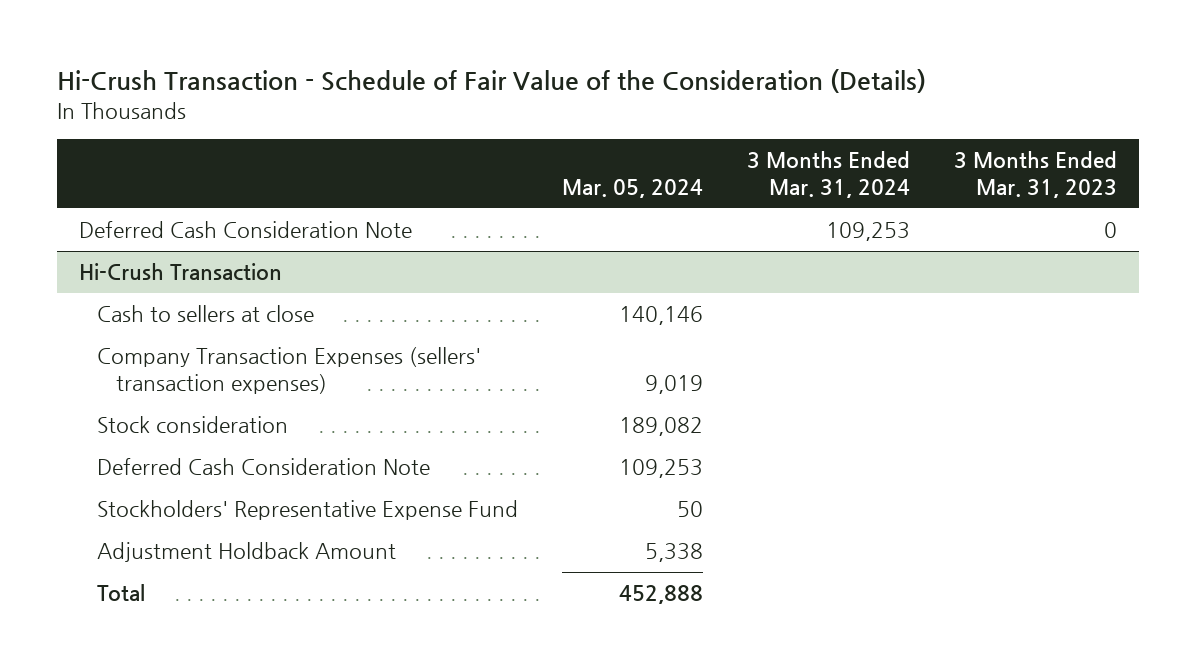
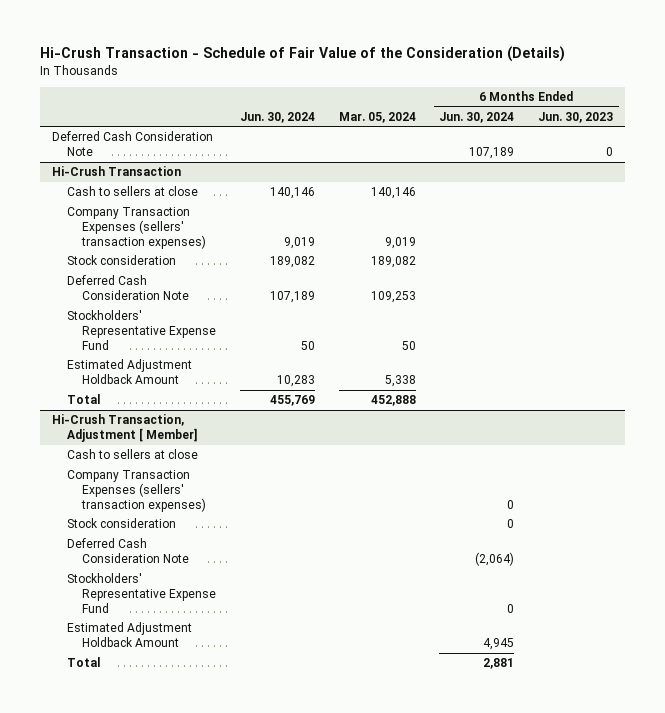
- | Mar. 05, 2024 | 3 Months Ended Mar. 31, 2024 | 3 Months Ended Mar. 31, 2023
+ | Jun. 30, 2024 | Mar. 05, 2024 | 6 Months Ended Jun. 30, 2024 | 6 Months Ended Jun. 30, 2023
@ Hi-Crush Transaction
- Adjustment Holdback Amount | 5,338 | |
+ Estimated Adjustment Holdback Amount | 10,283 | 5,338 | |
+ Hi-Crush Transaction, Adjustment [ Member]
+ Cash to sellers at close
+ Company Transaction Expenses (sellers' transaction expenses) | | | 0 |
+ Stock consideration | | | 0 |
+ Deferred Cash Consideration Note | | | (2,064) |
+ Stockholders' Representative Expense Fund | | | 0 |
+ Estimated Adjustment Holdback Amount | | | 4,945 |
+ Total | | | 2,881 |

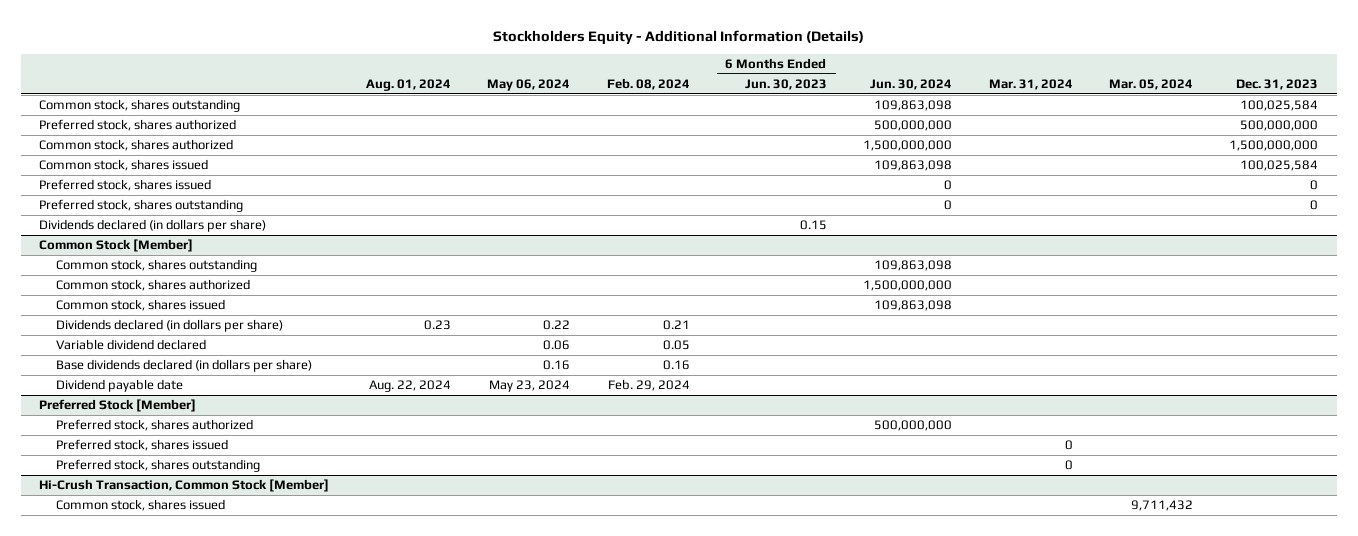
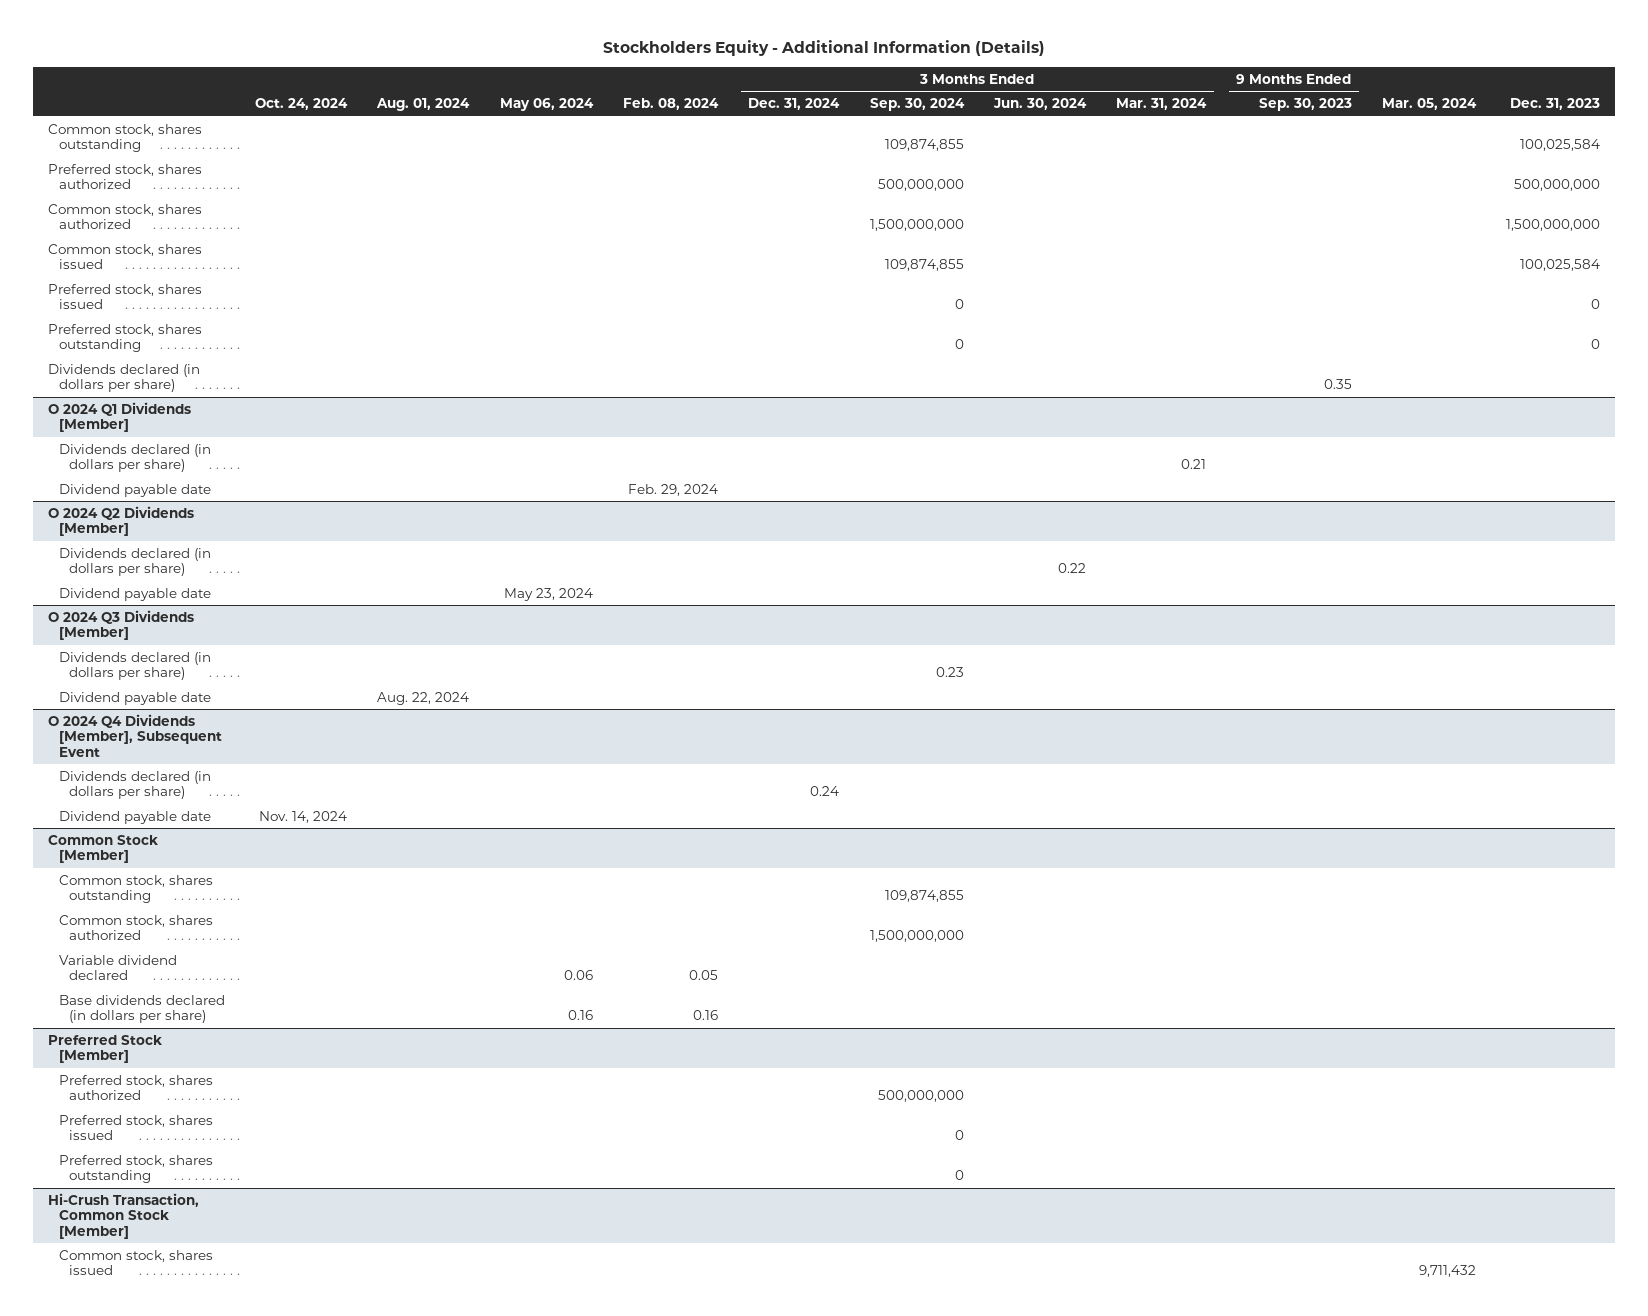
- | Aug. 01, 2024 | May 06, 2024 | Feb. 08, 2024 | 6 Months Ended Jun. 30, 2023 | Jun. 30, 2024 | Mar. 31, 2024 | Mar. 05, 2024 | Dec. 31, 2023
+ | Oct. 24, 2024 | Aug. 01, 2024 | May 06, 2024 | Feb. 08, 2024 | 3 Months Ended Dec. 31, 2024 | 3 Months Ended Sep. 30, 2024 | 3 Months Ended Jun. 30, 2024 | 3 Months Ended Mar. 31, 2024 | 9 Months Ended Sep. 30, 2023 | Mar. 05, 2024 | Dec. 31, 2023
+ O 2024 Q1 Dividends [Member]
+ Dividends declared (in dollars per share) | | | | | | | | 0.21 | | |
+ Dividend payable date | | | | Feb. 29, 2024 | | | | | | |
+ O 2024 Q2 Dividends [Member]
+ Dividends declared (in dollars per share) | | | | | | | 0.22 | | | |
+ Dividend payable date | | | May 23, 2024 | | | | | | | |
+ O 2024 Q3 Dividends [Member]
+ Dividends declared (in dollars per share) | | | | | | 0.23 | | | | |
+ Dividend payable date | | Aug. 22, 2024 | | | | | | | | |
+ O 2024 Q4 Dividends [Member], Subsequent Event
+ Dividends declared (in dollars per share) | | | | | 0.24 | | | | | |
+ Dividend payable date | Nov. 14, 2024 | | | | | | | | | |
@ Common Stock [Member]
- Common stock, shares issued | | | | | 109,863,098 | | |
- Dividends declared (in dollars per share) | 0.23 | 0.22 | 0.21 | | | | |
- Dividend payable date | Aug. 22, 2024 | May 23, 2024 | Feb. 29, 2024 | | | | |

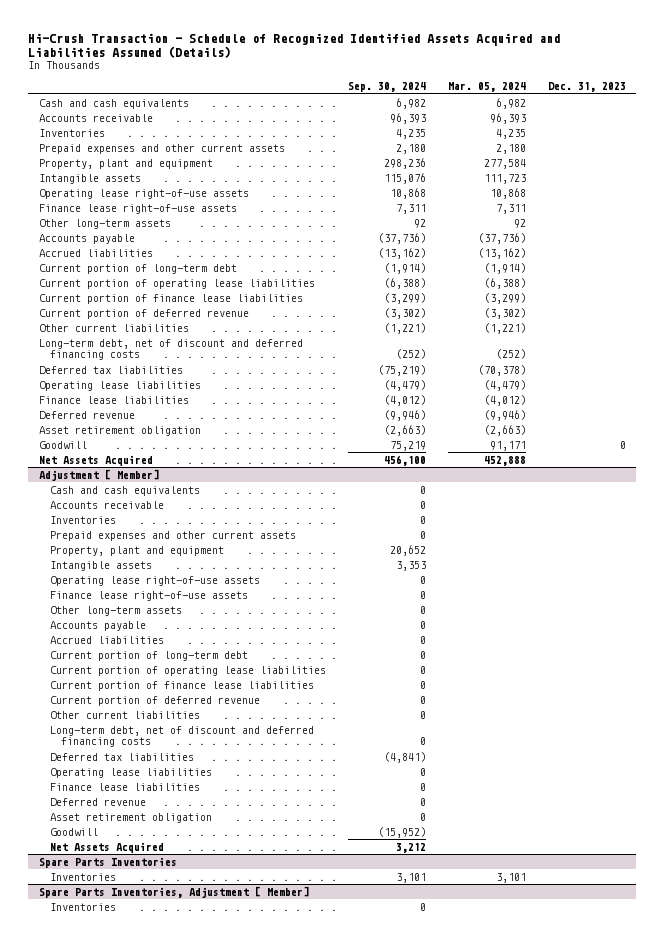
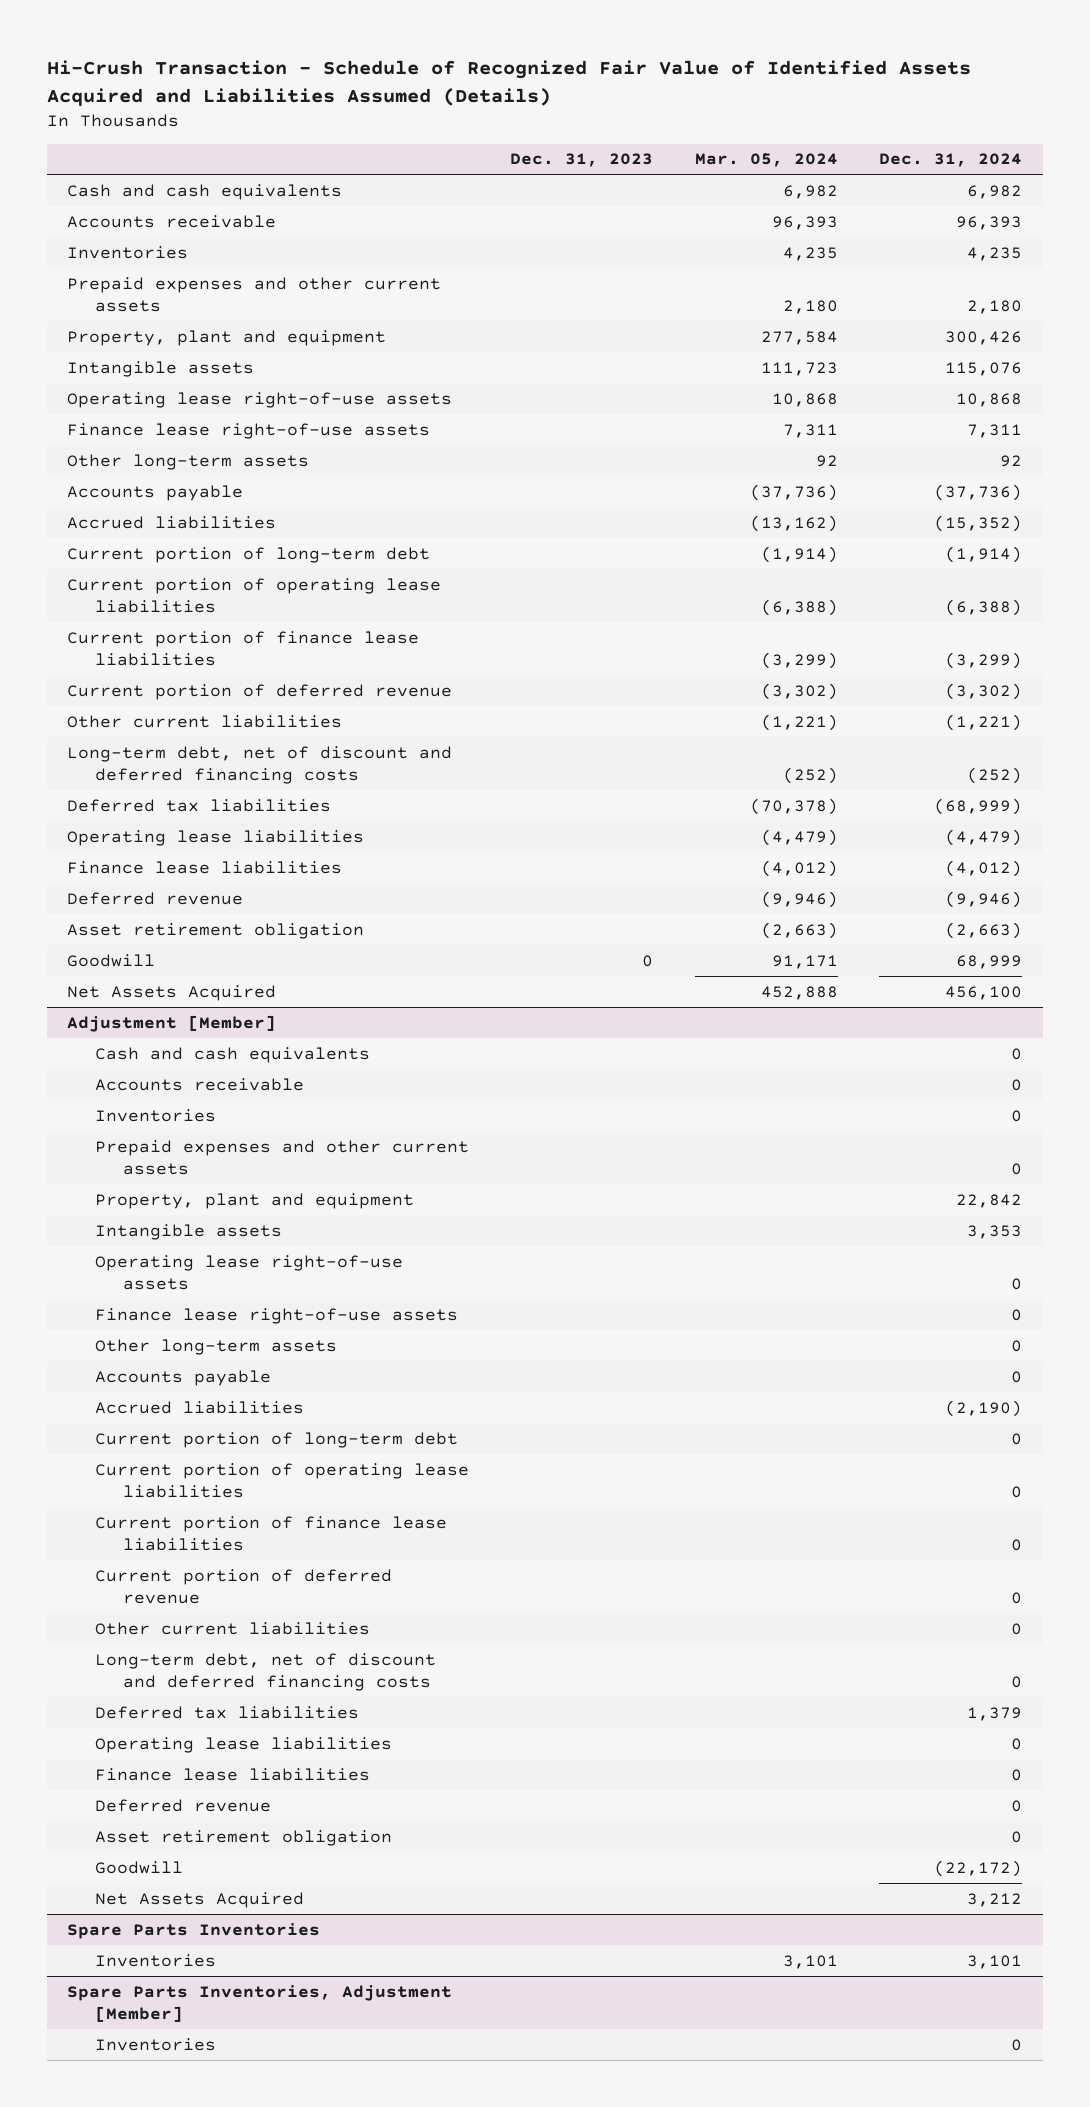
- Hi-Crush Transaction - Schedule of Recognized Identified Assets Acquired and Liabilities Assumed (Details)
+ Hi-Crush Transaction - Schedule of Recognized Fair Value of Identified Assets Acquired and Liabilities Assumed (Details)
- | Sep. 30, 2024 | Mar. 05, 2024 | Dec. 31, 2023
+ | Dec. 31, 2023 | Mar. 05, 2024 | Dec. 31, 2024
- Adjustment [ Member]
+ Adjustment [Member]
- Spare Parts Inventories, Adjustment [ Member]
+ Spare Parts Inventories, Adjustment [Member]

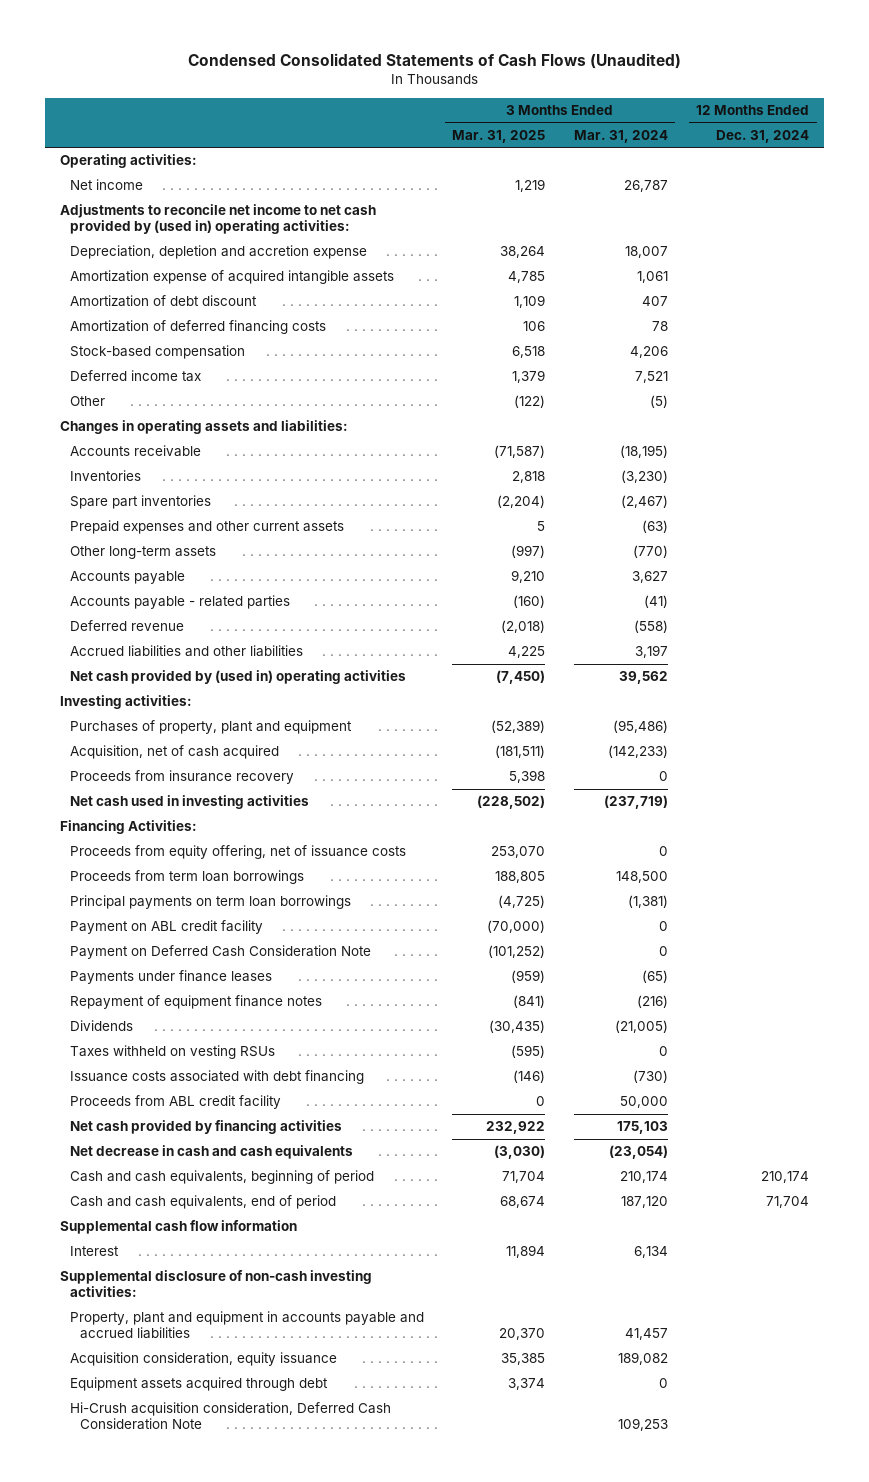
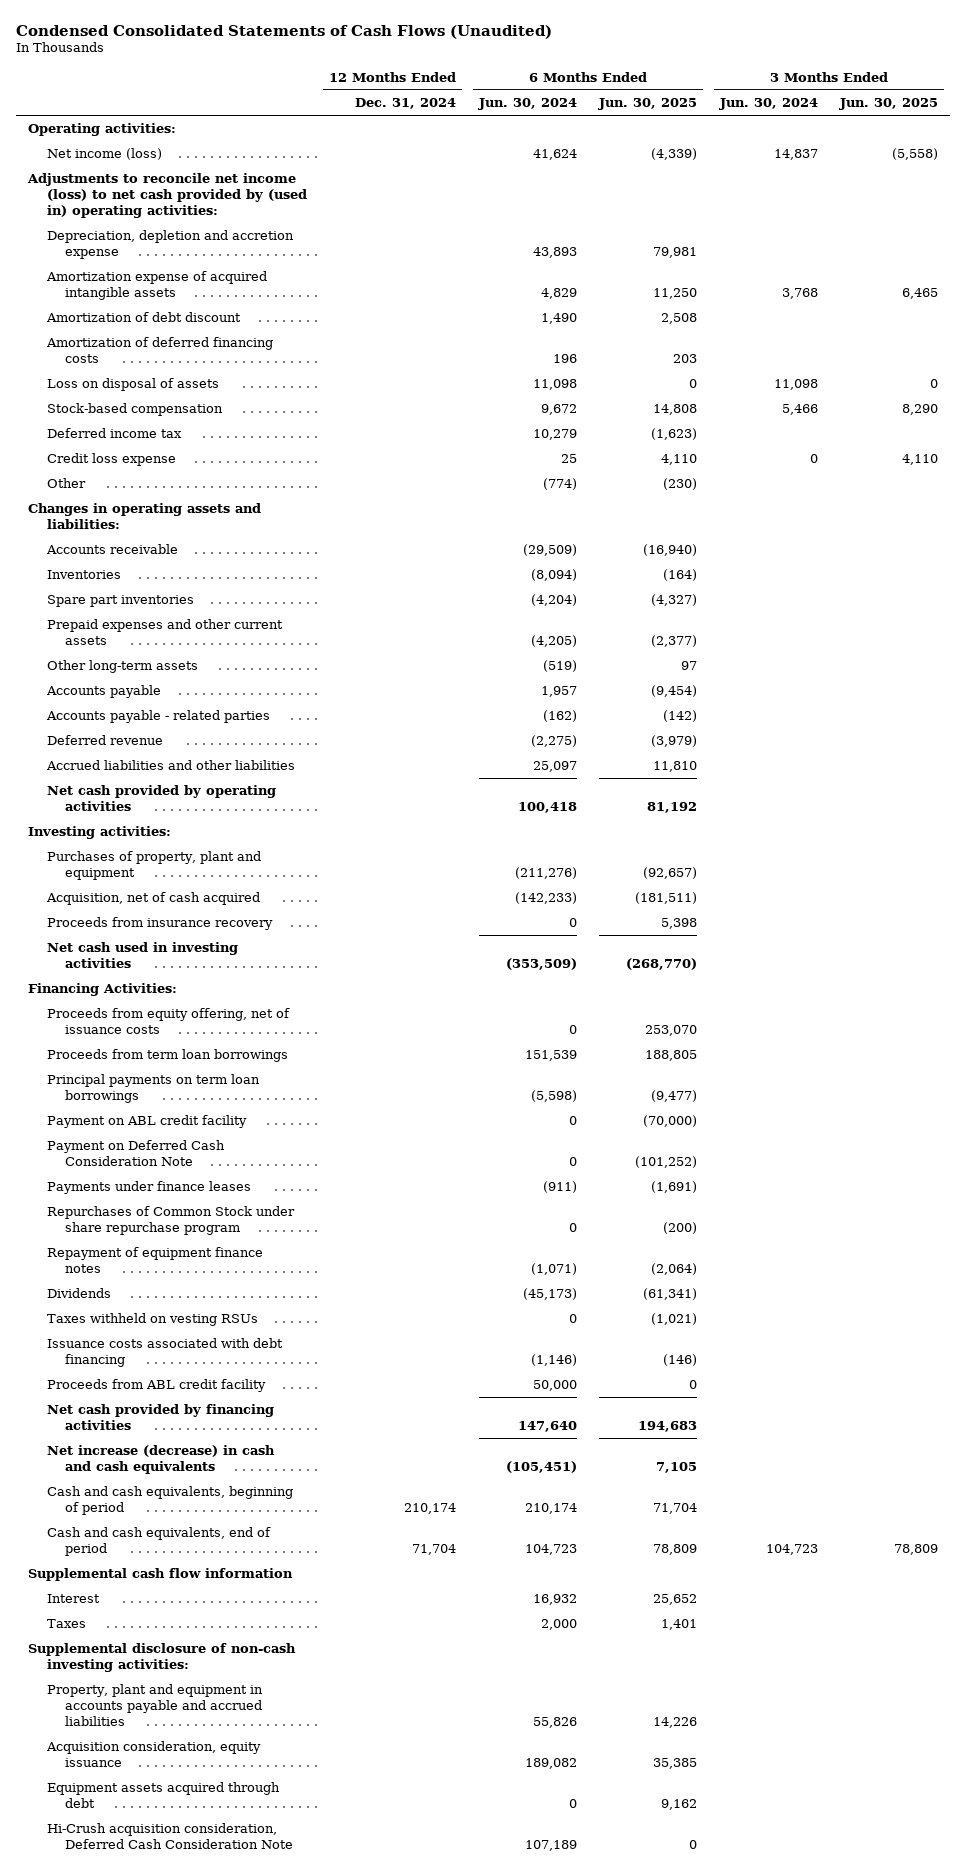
- | 3 Months Ended Mar. 31, 2025 | 3 Months Ended Mar. 31, 2024 | 12 Months Ended Dec. 31, 2024
+ | 12 Months Ended Dec. 31, 2024 | 6 Months Ended Jun. 30, 2024 | 6 Months Ended Jun. 30, 2025 | 3 Months Ended Jun. 30, 2024 | 3 Months Ended Jun. 30, 2025
- Net income | 1,219 | 26,787 |
- Adjustments to reconcile net income to net cash provided by (used in) operating activities:
+ Net income (loss) | | 41,624 | (4,339) | 14,837 | (5,558)
+ Adjustments to reconcile net income (loss) to net cash provided by (used in) operating activities:
+ Loss on disposal of assets | | 11,098 | 0 | 11,098 | 0
+ Credit loss expense | | 25 | 4,110 | 0 | 4,110
- Net cash provided by (used in) operating activities | (7,450) | 39,562 |
+ Net cash provided by operating activities | | 100,418 | 81,192 | |
+ Repurchases of Common Stock under share repurchase program | | 0 | (200) | |
- Net decrease in cash and cash equivalents | (3,030) | (23,054) |
+ Net increase (decrease) in cash and cash equivalents | | (105,451) | 7,105 | |
+ Taxes | | 2,000 | 1,401 | |

